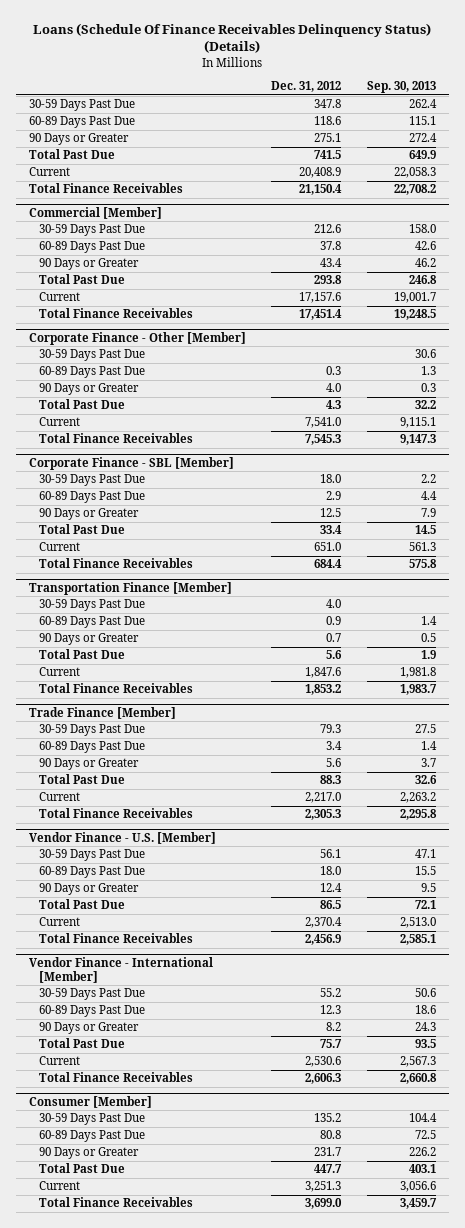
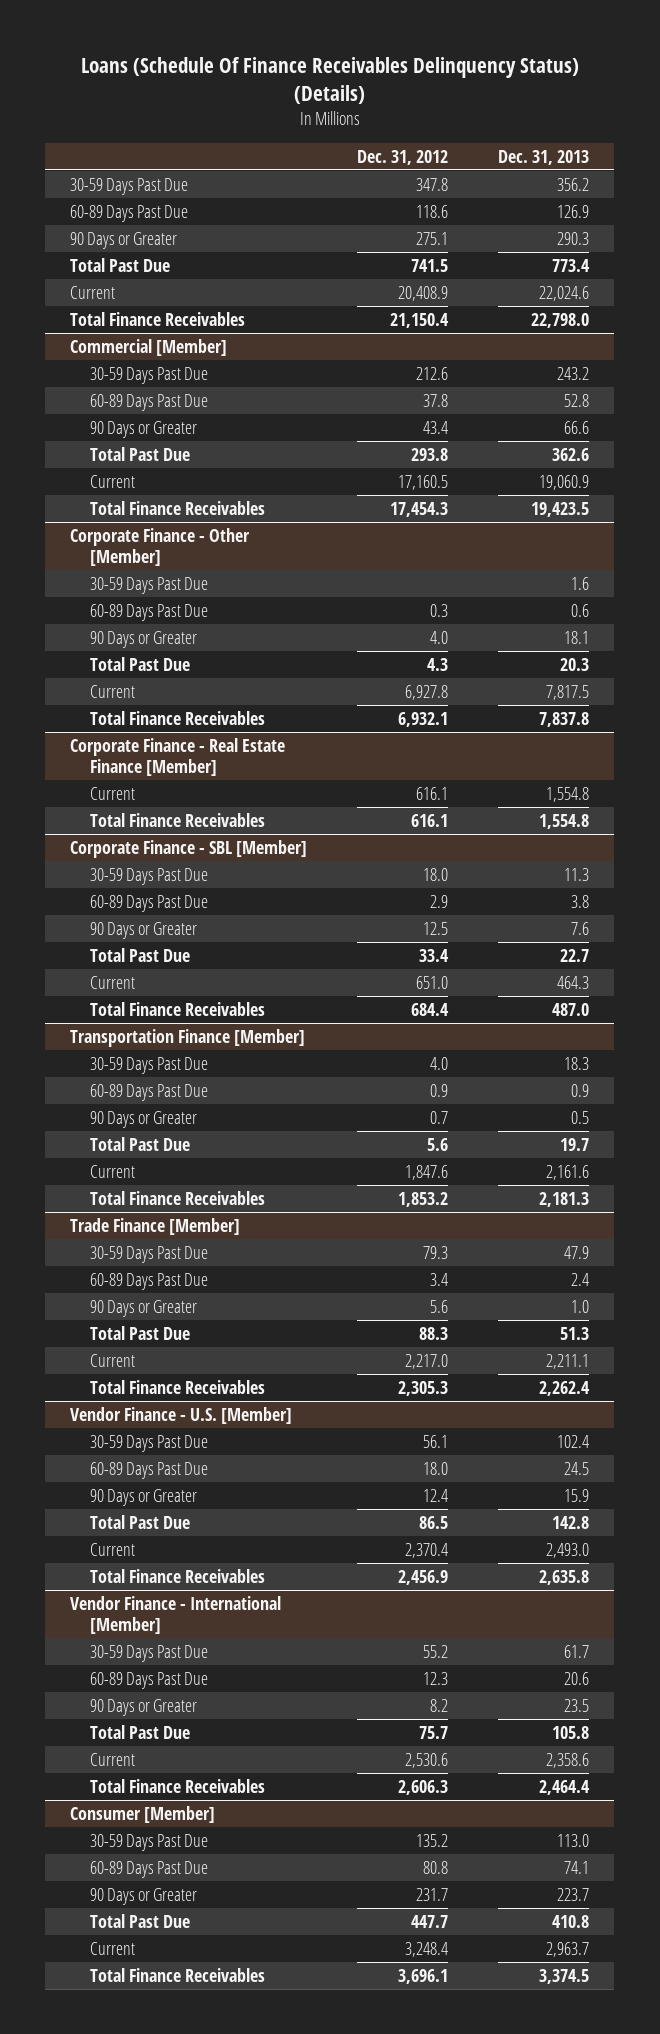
- | Dec. 31, 2012 | Sep. 30, 2013
+ | Dec. 31, 2012 | Dec. 31, 2013
@ Commercial [Member]
- Current | 17,157.6 | 19,001.7
- Total Finance Receivables | 17,451.4 | 19,248.5
+ Current | 17,160.5 | 19,060.9
+ Total Finance Receivables | 17,454.3 | 19,423.5
@ Corporate Finance - Other [Member]
- Current | 7,541.0 | 9,115.1
- Total Finance Receivables | 7,545.3 | 9,147.3
+ Current | 6,927.8 | 7,817.5
+ Total Finance Receivables | 6,932.1 | 7,837.8
+ Corporate Finance - Real Estate Finance [Member]
+ Current | 616.1 | 1,554.8
+ Total Finance Receivables | 616.1 | 1,554.8
@ Consumer [Member]
- Current | 3,251.3 | 3,056.6
- Total Finance Receivables | 3,699.0 | 3,459.7
+ Current | 3,248.4 | 2,963.7
+ Total Finance Receivables | 3,696.1 | 3,374.5

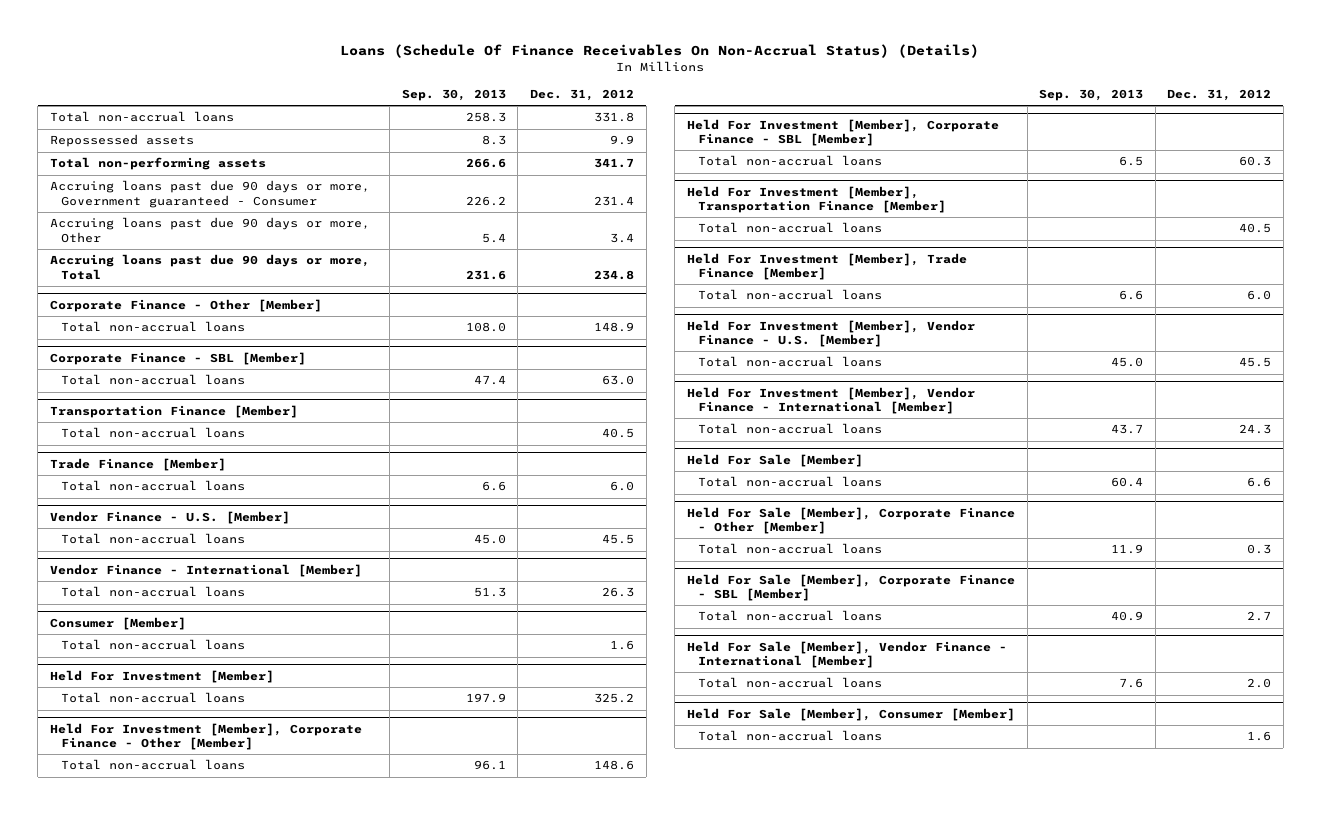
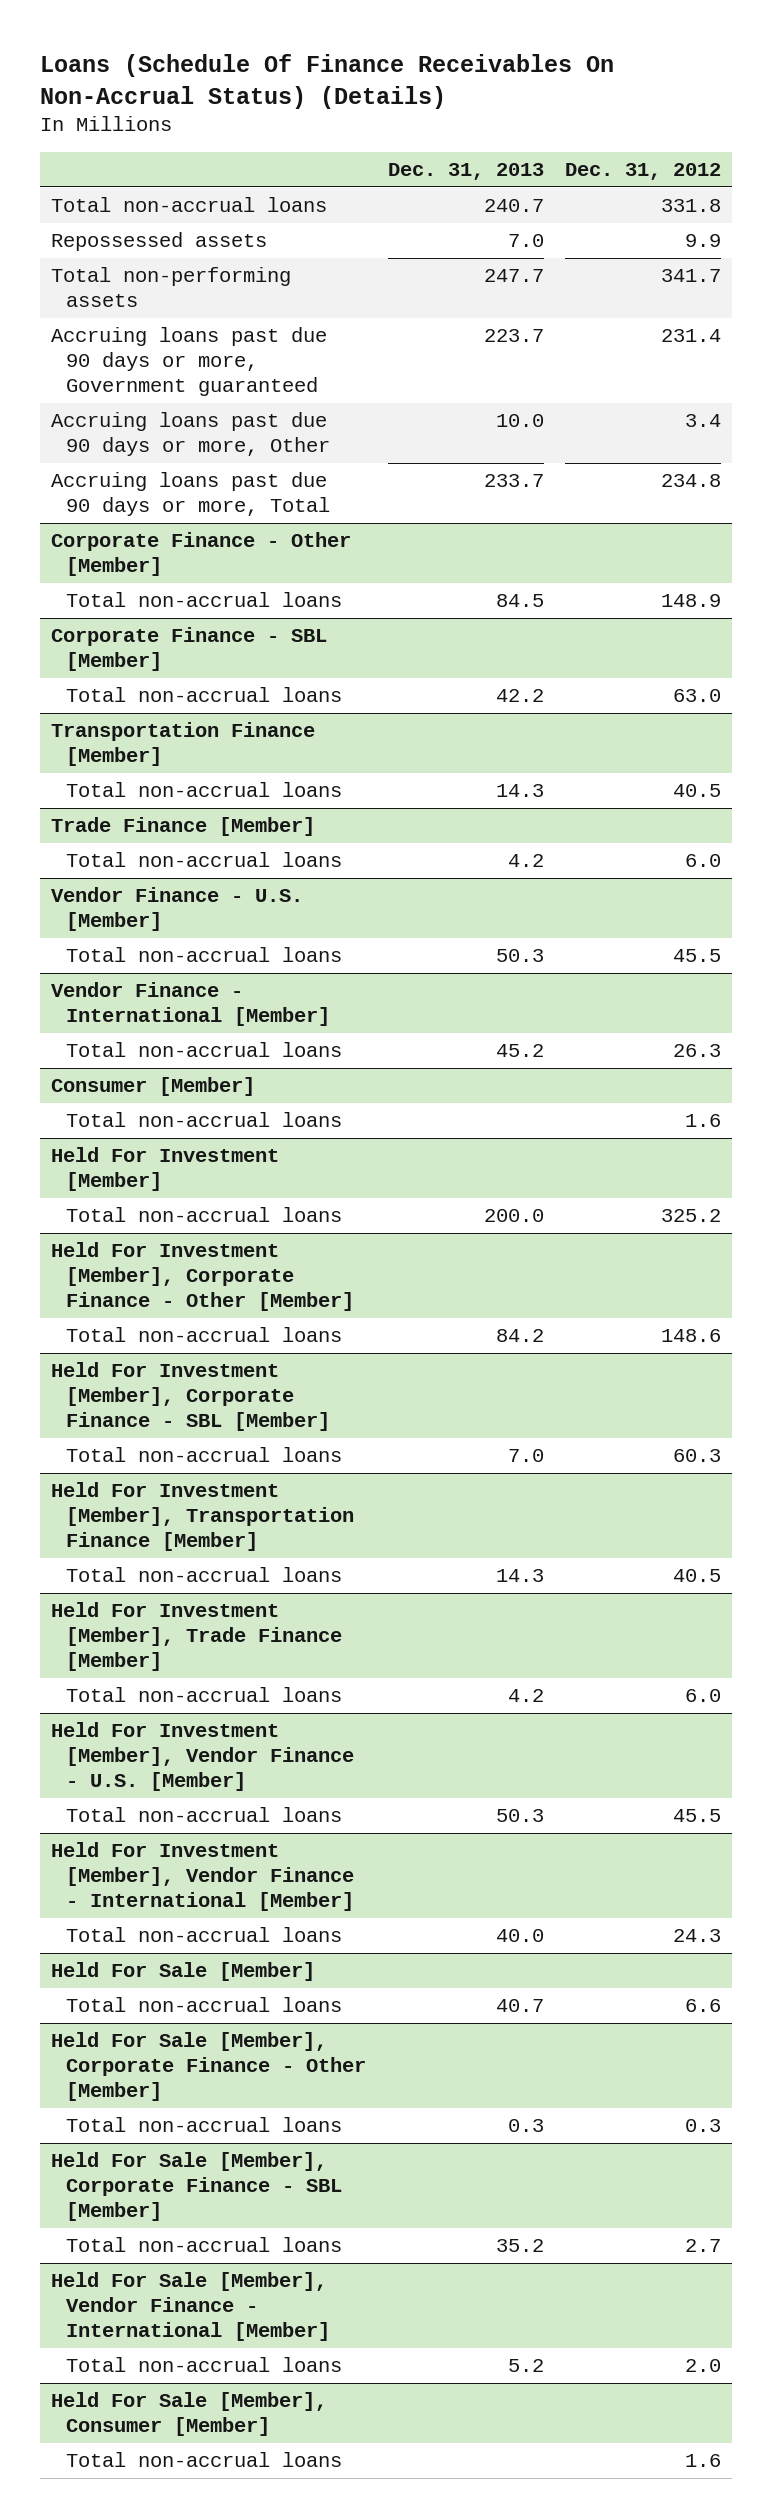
- | Sep. 30, 2013 | Dec. 31, 2012
+ | Dec. 31, 2013 | Dec. 31, 2012
- Accruing loans past due 90 days or more, Government guaranteed - Consumer | 226.2 | 231.4
+ Accruing loans past due 90 days or more, Government guaranteed | 223.7 | 231.4

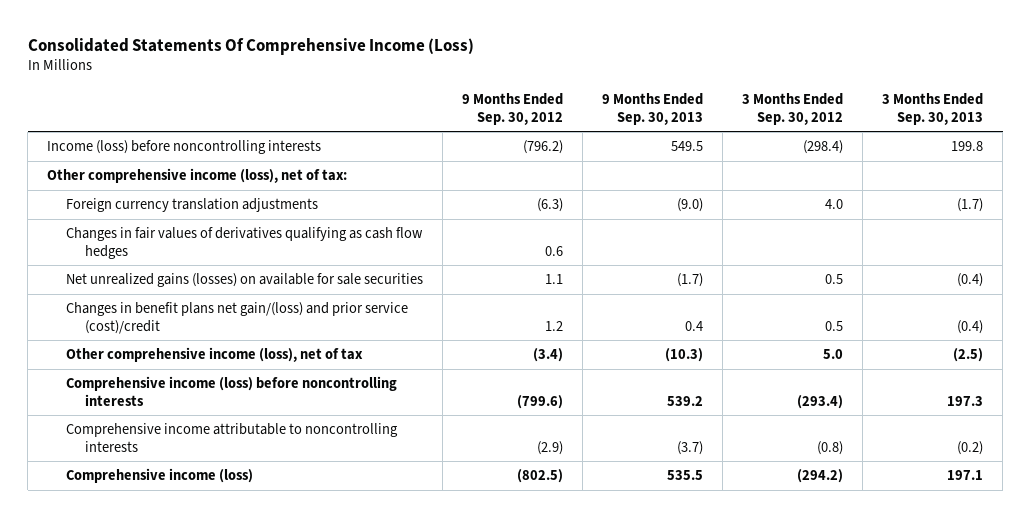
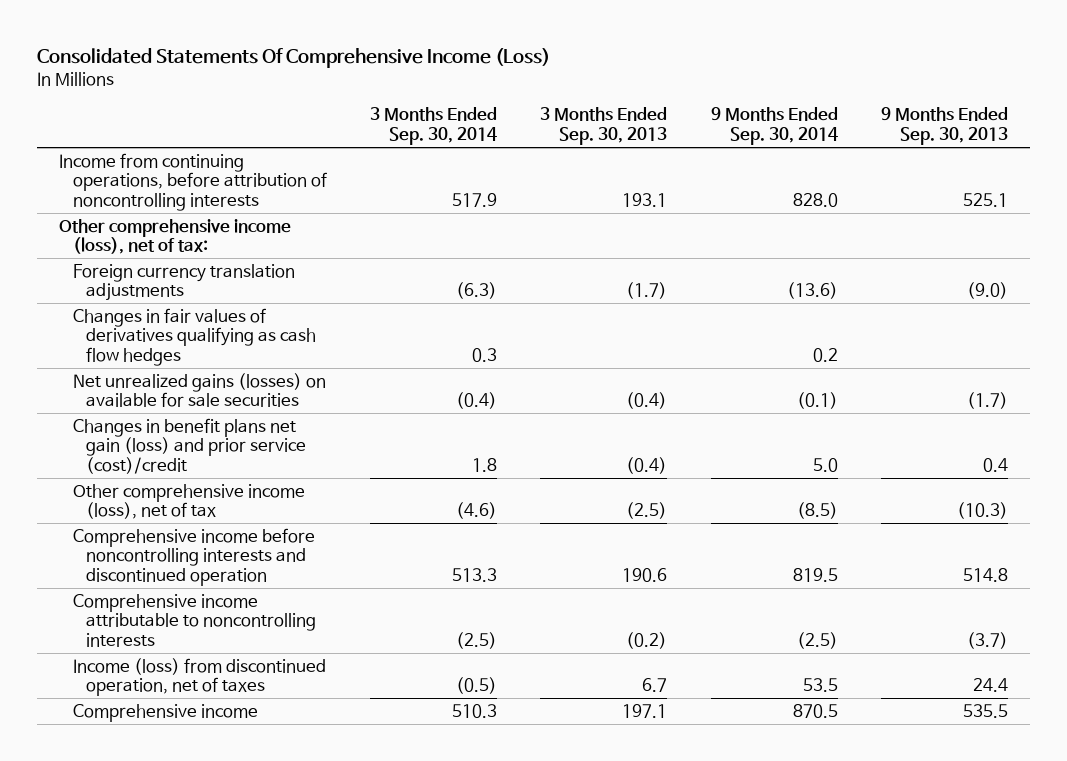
- | 9 Months Ended Sep. 30, 2012 | 9 Months Ended Sep. 30, 2013 | 3 Months Ended Sep. 30, 2012 | 3 Months Ended Sep. 30, 2013
+ | 3 Months Ended Sep. 30, 2014 | 3 Months Ended Sep. 30, 2013 | 9 Months Ended Sep. 30, 2014 | 9 Months Ended Sep. 30, 2013
- Income (loss) before noncontrolling interests | (796.2) | 549.5 | (298.4) | 199.8
+ Income from continuing operations, before attribution of noncontrolling interests | 517.9 | 193.1 | 828.0 | 525.1
- Changes in benefit plans net gain/(loss) and prior service (cost)/credit | 1.2 | 0.4 | 0.5 | (0.4)
+ Changes in benefit plans net gain (loss) and prior service (cost)/credit | 1.8 | (0.4) | 5.0 | 0.4
- Comprehensive income (loss) before noncontrolling interests | (799.6) | 539.2 | (293.4) | 197.3
+ Comprehensive income before noncontrolling interests and discontinued operation | 513.3 | 190.6 | 819.5 | 514.8
- Comprehensive income (loss) | (802.5) | 535.5 | (294.2) | 197.1
+ Income (loss) from discontinued operation, net of taxes | (0.5) | 6.7 | 53.5 | 24.4
+ Comprehensive income | 510.3 | 197.1 | 870.5 | 535.5

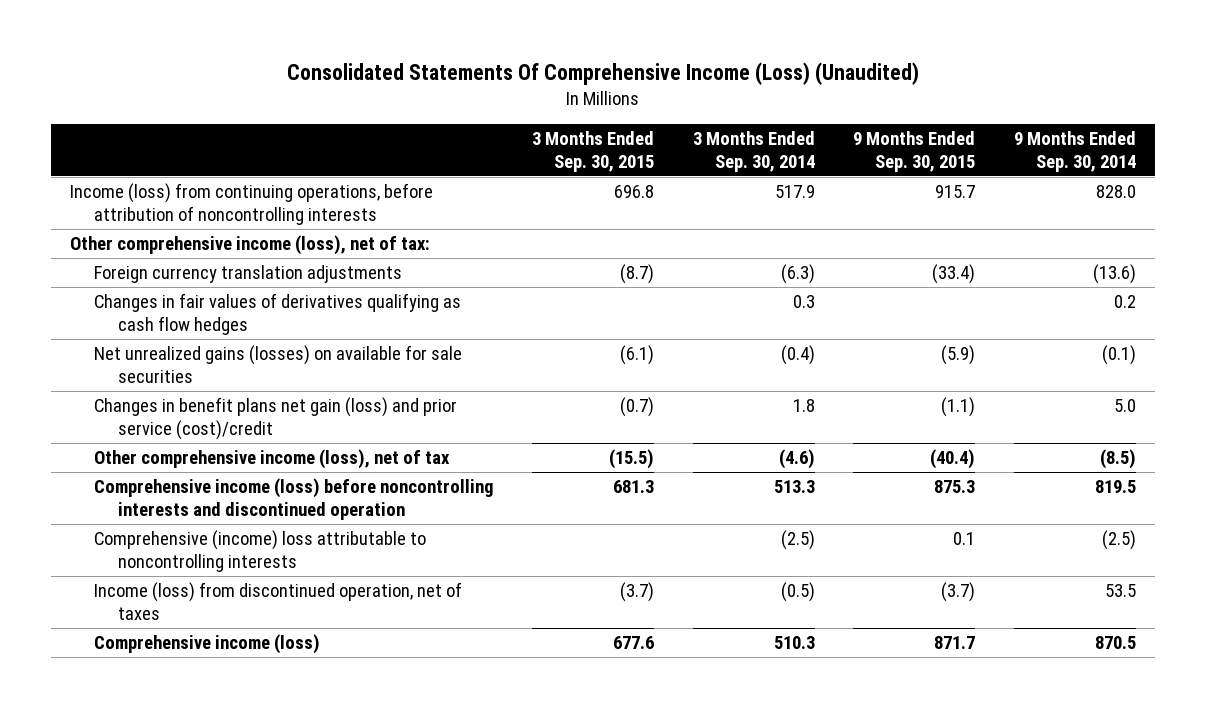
- Consolidated Statements Of Comprehensive Income (Loss)
+ Consolidated Statements Of Comprehensive Income (Loss) (Unaudited)
- | 3 Months Ended Sep. 30, 2014 | 3 Months Ended Sep. 30, 2013 | 9 Months Ended Sep. 30, 2014 | 9 Months Ended Sep. 30, 2013
+ | 3 Months Ended Sep. 30, 2015 | 3 Months Ended Sep. 30, 2014 | 9 Months Ended Sep. 30, 2015 | 9 Months Ended Sep. 30, 2014
- Income from continuing operations, before attribution of noncontrolling interests | 517.9 | 193.1 | 828.0 | 525.1
+ Income (loss) from continuing operations, before attribution of noncontrolling interests | 696.8 | 517.9 | 915.7 | 828.0
- Comprehensive income before noncontrolling interests and discontinued operation | 513.3 | 190.6 | 819.5 | 514.8
- Comprehensive income attributable to noncontrolling interests | (2.5) | (0.2) | (2.5) | (3.7)
+ Comprehensive income (loss) before noncontrolling interests and discontinued operation | 681.3 | 513.3 | 875.3 | 819.5
+ Comprehensive (income) loss attributable to noncontrolling interests | | (2.5) | 0.1 | (2.5)
- Comprehensive income | 510.3 | 197.1 | 870.5 | 535.5
+ Comprehensive income (loss) | 677.6 | 510.3 | 871.7 | 870.5

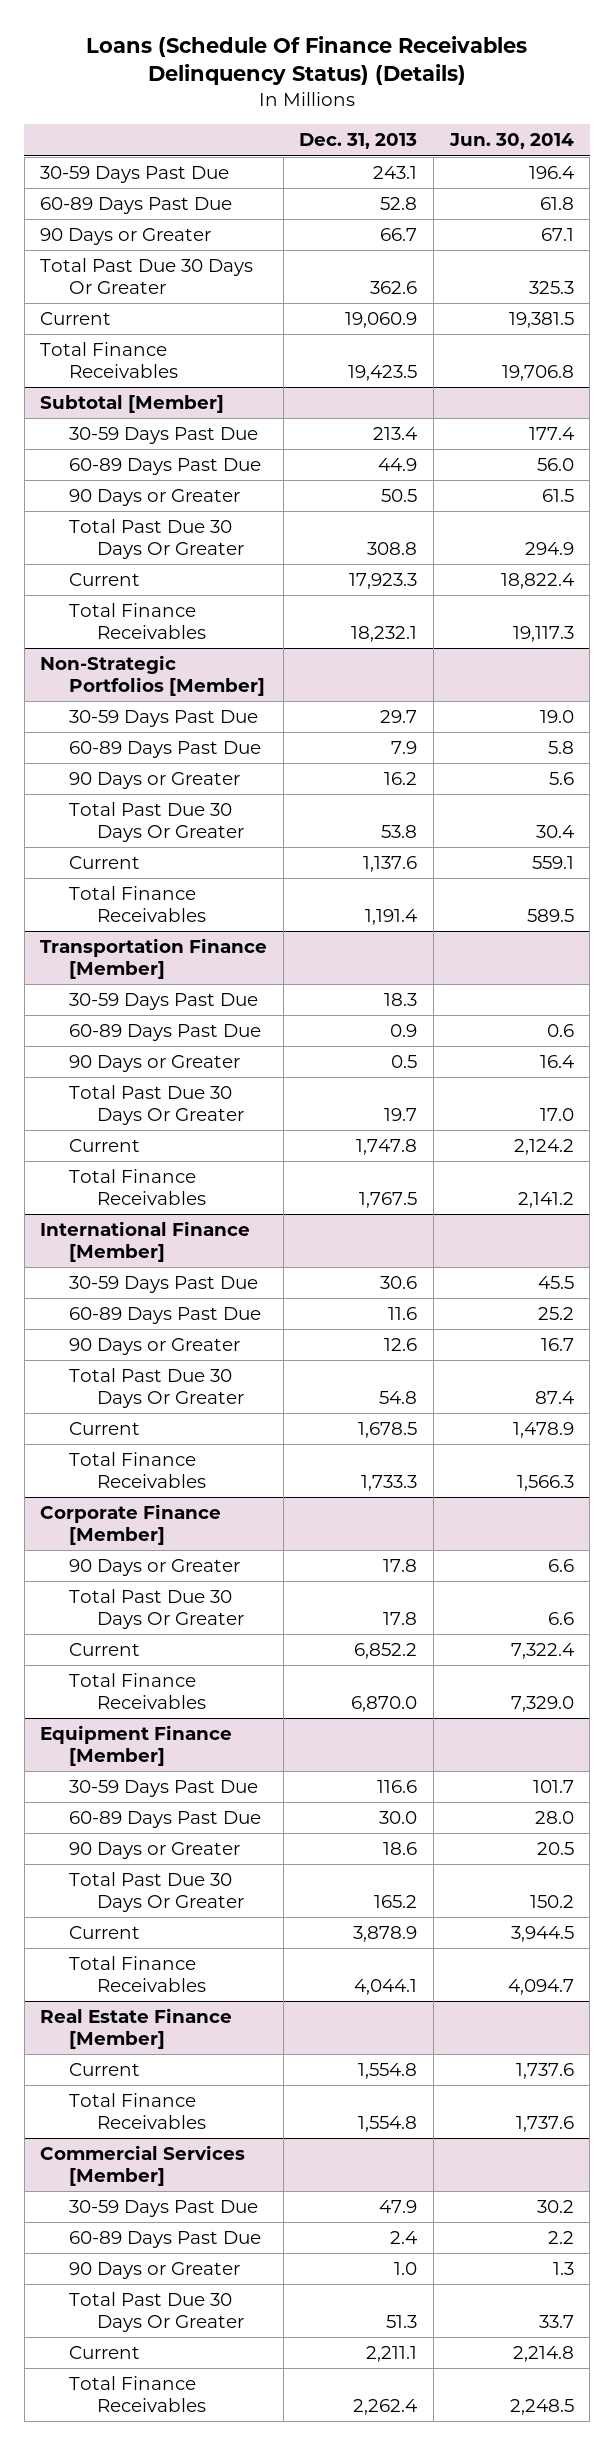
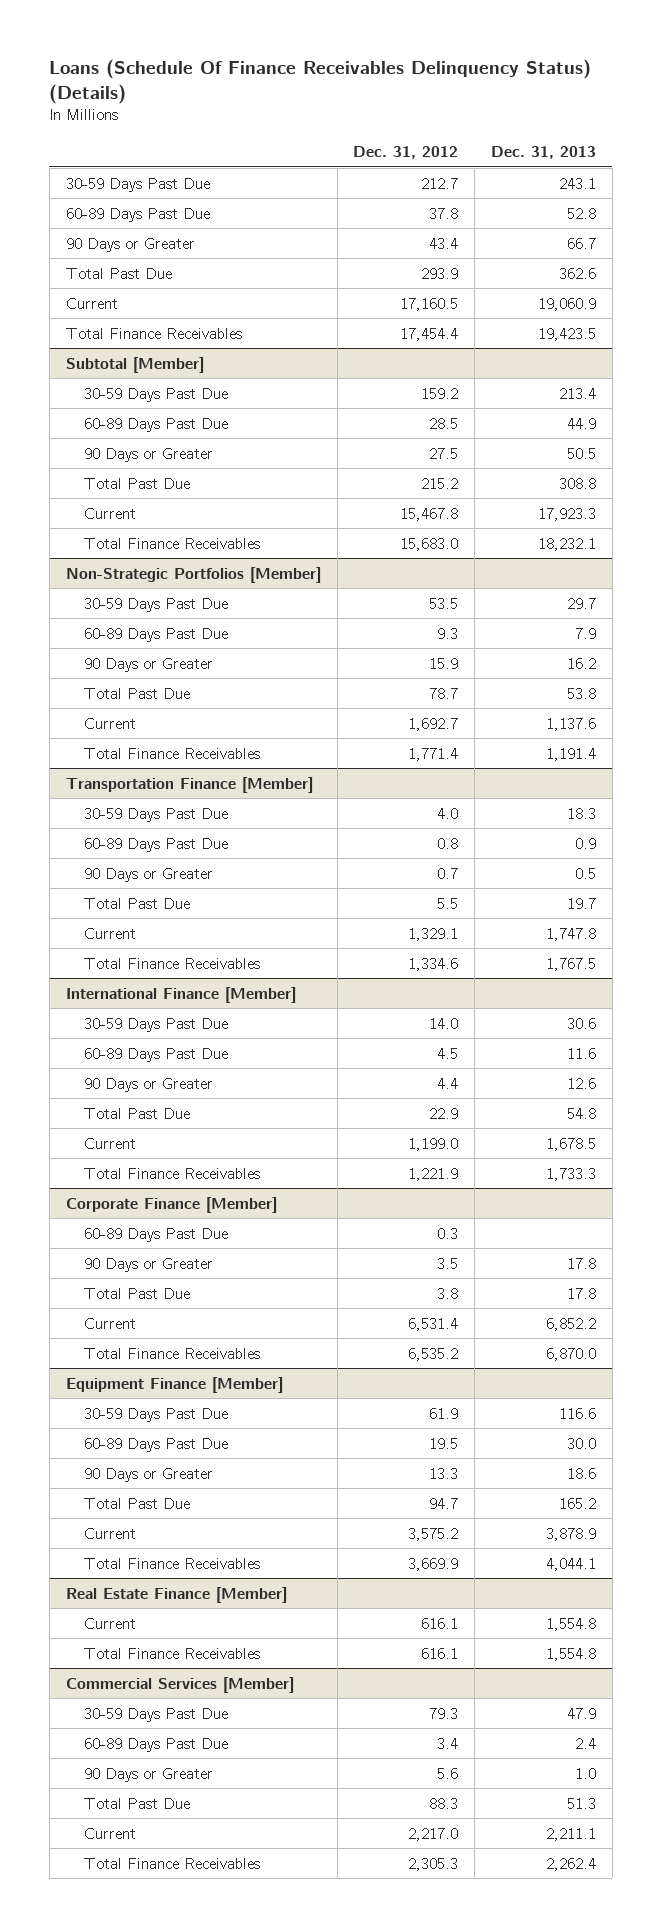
- | Dec. 31, 2013 | Jun. 30, 2014
+ | Dec. 31, 2012 | Dec. 31, 2013
- Total Past Due 30 Days Or Greater | 362.6 | 325.3
+ Total Past Due | 293.9 | 362.6
@ Subtotal [Member]
- Total Past Due 30 Days Or Greater | 308.8 | 294.9
+ Total Past Due | 215.2 | 308.8
@ Non-Strategic Portfolios [Member]
- Total Past Due 30 Days Or Greater | 53.8 | 30.4
+ Total Past Due | 78.7 | 53.8
@ Transportation Finance [Member]
- Total Past Due 30 Days Or Greater | 19.7 | 17.0
+ Total Past Due | 5.5 | 19.7
@ International Finance [Member]
- Total Past Due 30 Days Or Greater | 54.8 | 87.4
+ Total Past Due | 22.9 | 54.8
@ Corporate Finance [Member]
+ 60-89 Days Past Due | 0.3 |
- Total Past Due 30 Days Or Greater | 17.8 | 6.6
+ Total Past Due | 3.8 | 17.8
@ Equipment Finance [Member]
- Total Past Due 30 Days Or Greater | 165.2 | 150.2
+ Total Past Due | 94.7 | 165.2
@ Commercial Services [Member]
- Total Past Due 30 Days Or Greater | 51.3 | 33.7
+ Total Past Due | 88.3 | 51.3

